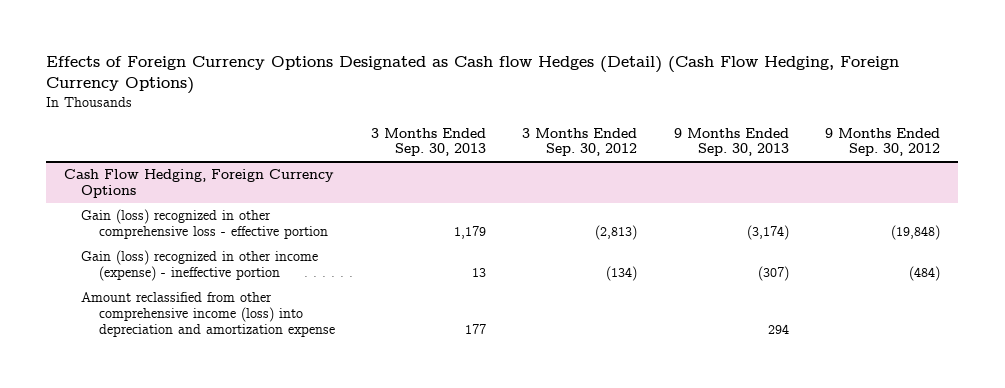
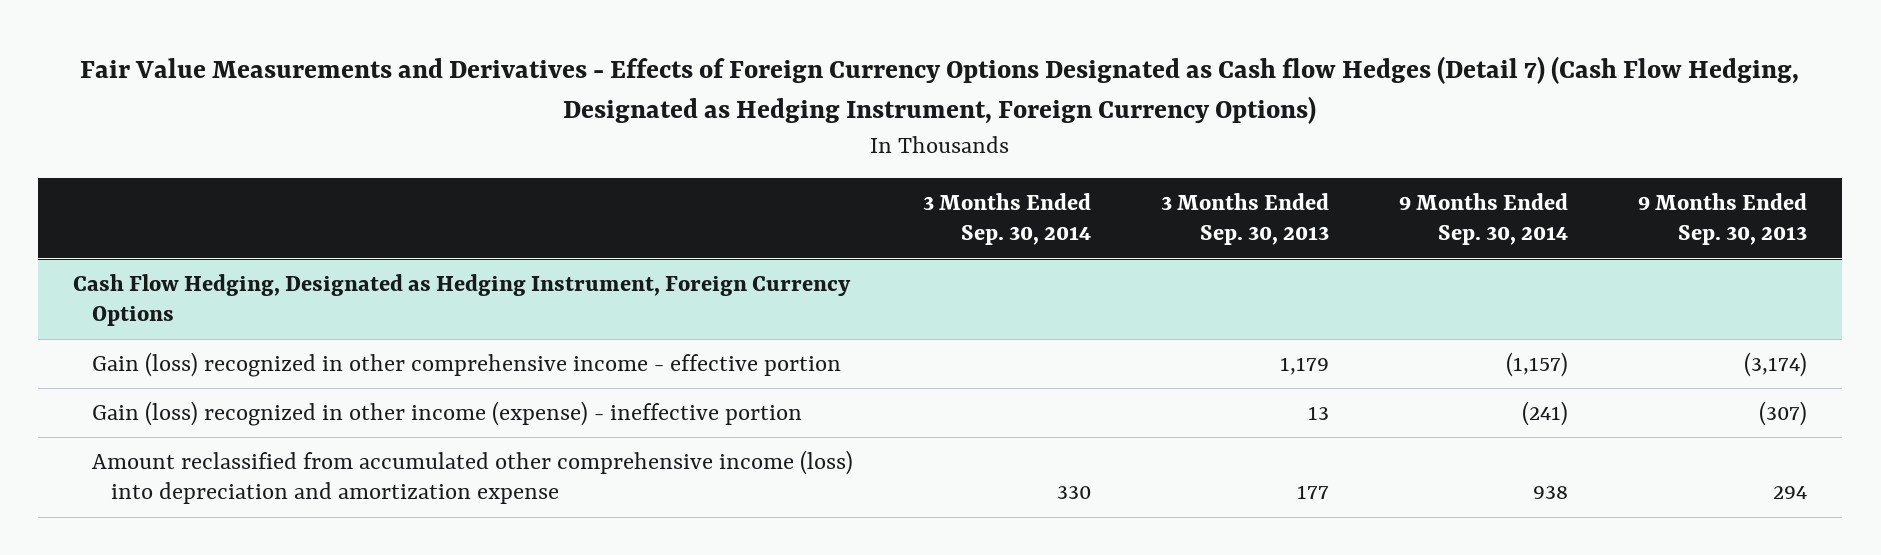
- Effects of Foreign Currency Options Designated as Cash flow Hedges (Detail) (Cash Flow Hedging, Foreign Currency Options)
+ Fair Value Measurements and Derivatives - Effects of Foreign Currency Options Designated as Cash flow Hedges (Detail 7) (Cash Flow Hedging, Designated as Hedging Instrument, Foreign Currency Options)
- | 3 Months Ended Sep. 30, 2013 | 3 Months Ended Sep. 30, 2012 | 9 Months Ended Sep. 30, 2013 | 9 Months Ended Sep. 30, 2012
+ | 3 Months Ended Sep. 30, 2014 | 3 Months Ended Sep. 30, 2013 | 9 Months Ended Sep. 30, 2014 | 9 Months Ended Sep. 30, 2013
- Cash Flow Hedging, Foreign Currency Options
- Gain (loss) recognized in other comprehensive loss - effective portion | 1,179 | (2,813) | (3,174) | (19,848)
+ Cash Flow Hedging, Designated as Hedging Instrument, Foreign Currency Options
+ Gain (loss) recognized in other comprehensive income - effective portion | | 1,179 | (1,157) | (3,174)
- Amount reclassified from other comprehensive income (loss) into depreciation and amortization expense | 177 | | 294 |
+ Amount reclassified from accumulated other comprehensive income (loss) into depreciation and amortization expense | 330 | 177 | 938 | 294

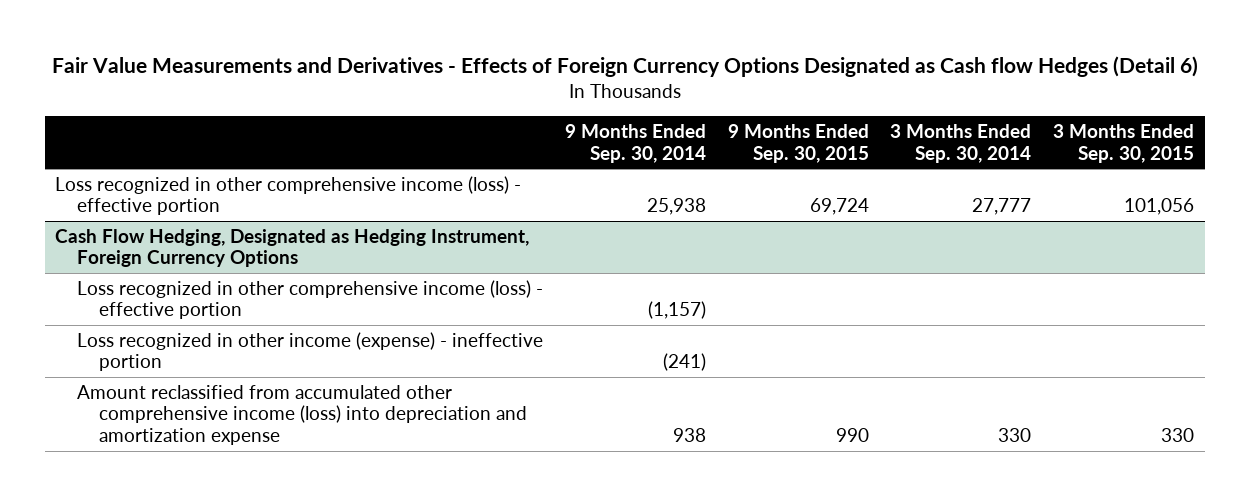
- Fair Value Measurements and Derivatives - Effects of Foreign Currency Options Designated as Cash flow Hedges (Detail 7) (Cash Flow Hedging, Designated as Hedging Instrument, Foreign Currency Options)
+ Fair Value Measurements and Derivatives - Effects of Foreign Currency Options Designated as Cash flow Hedges (Detail 6)
- | 3 Months Ended Sep. 30, 2014 | 3 Months Ended Sep. 30, 2013 | 9 Months Ended Sep. 30, 2014 | 9 Months Ended Sep. 30, 2013
+ | 9 Months Ended Sep. 30, 2014 | 9 Months Ended Sep. 30, 2015 | 3 Months Ended Sep. 30, 2014 | 3 Months Ended Sep. 30, 2015
+ Loss recognized in other comprehensive income (loss) - effective portion | 25,938 | 69,724 | 27,777 | 101,056
@ Cash Flow Hedging, Designated as Hedging Instrument, Foreign Currency Options
- Gain (loss) recognized in other comprehensive income - effective portion | | 1,179 | (1,157) | (3,174)
- Gain (loss) recognized in other income (expense) - ineffective portion | | 13 | (241) | (307)
+ Loss recognized in other comprehensive income (loss) - effective portion | (1,157) | | |
+ Loss recognized in other income (expense) - ineffective portion | (241) | | |

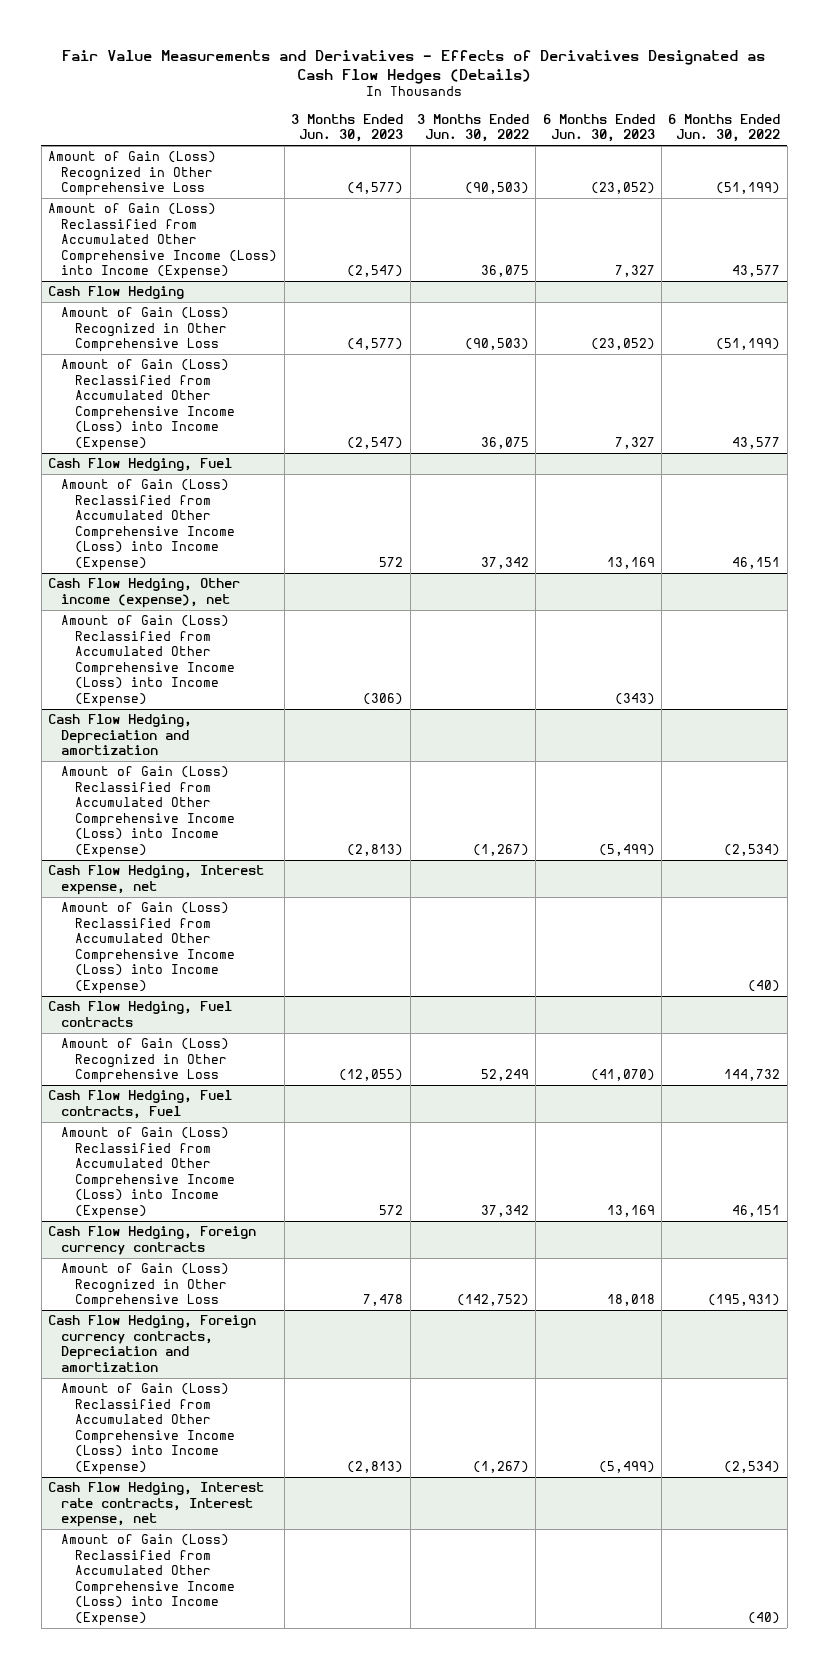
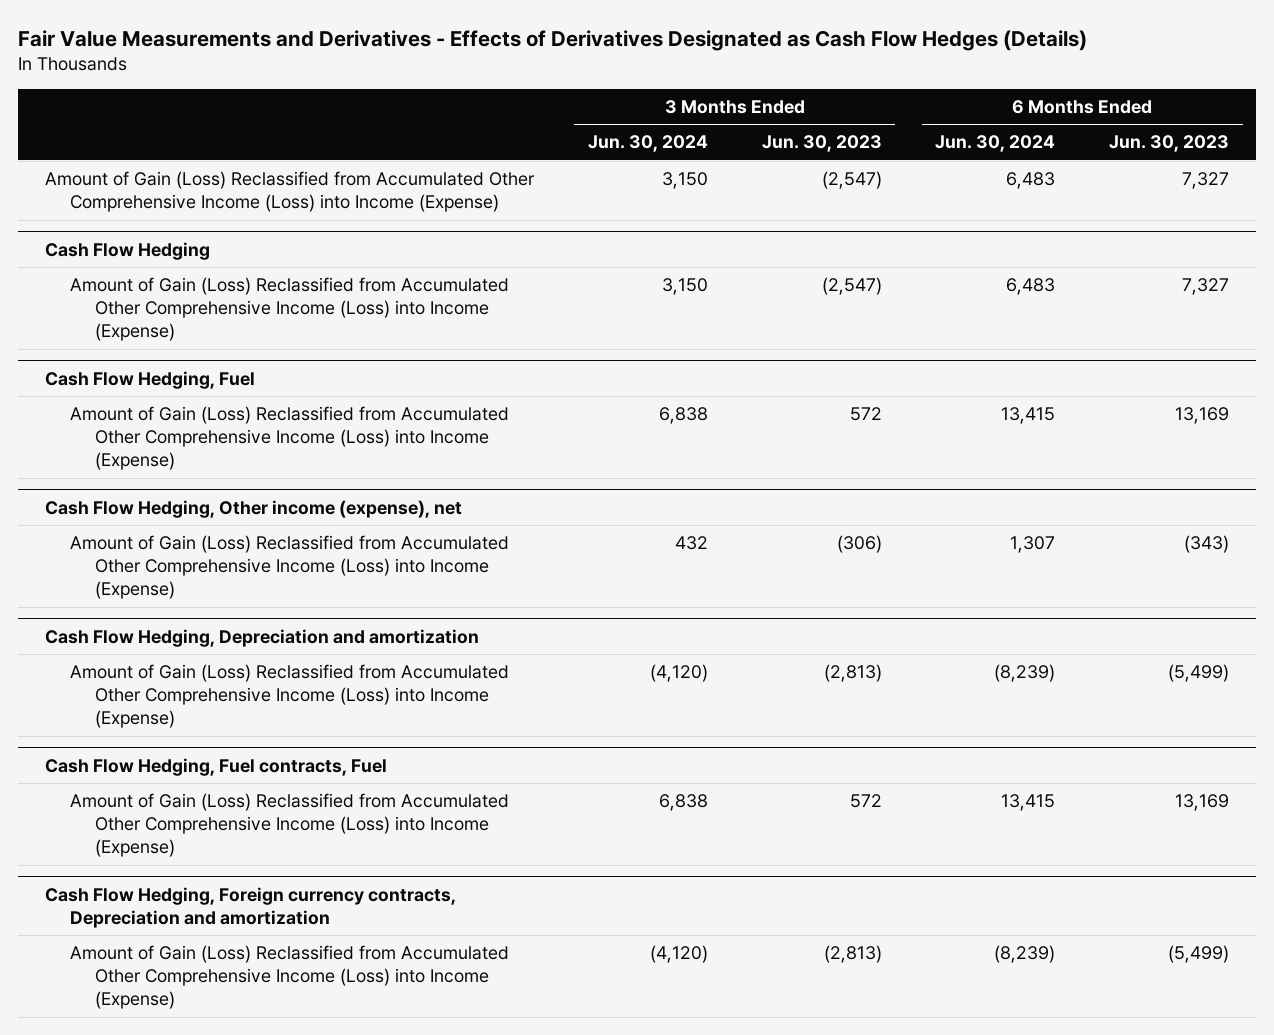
- | 3 Months Ended Jun. 30, 2023 | 3 Months Ended Jun. 30, 2022 | 6 Months Ended Jun. 30, 2023 | 6 Months Ended Jun. 30, 2022
+ | 3 Months Ended Jun. 30, 2024 | 3 Months Ended Jun. 30, 2023 | 6 Months Ended Jun. 30, 2024 | 6 Months Ended Jun. 30, 2023
- Amount of Gain (Loss) Recognized in Other Comprehensive Loss | (4,577) | (90,503) | (23,052) | (51,199)
@ Cash Flow Hedging
- Amount of Gain (Loss) Recognized in Other Comprehensive Loss | (4,577) | (90,503) | (23,052) | (51,199)
- Cash Flow Hedging, Interest expense, net
- Amount of Gain (Loss) Reclassified from Accumulated Other Comprehensive Income (Loss) into Income (Expense) | | | | (40)
- Cash Flow Hedging, Fuel contracts
- Amount of Gain (Loss) Recognized in Other Comprehensive Loss | (12,055) | 52,249 | (41,070) | 144,732
- Cash Flow Hedging, Foreign currency contracts
- Amount of Gain (Loss) Recognized in Other Comprehensive Loss | 7,478 | (142,752) | 18,018 | (195,931)
- Cash Flow Hedging, Interest rate contracts, Interest expense, net
- Amount of Gain (Loss) Reclassified from Accumulated Other Comprehensive Income (Loss) into Income (Expense) | | | | (40)

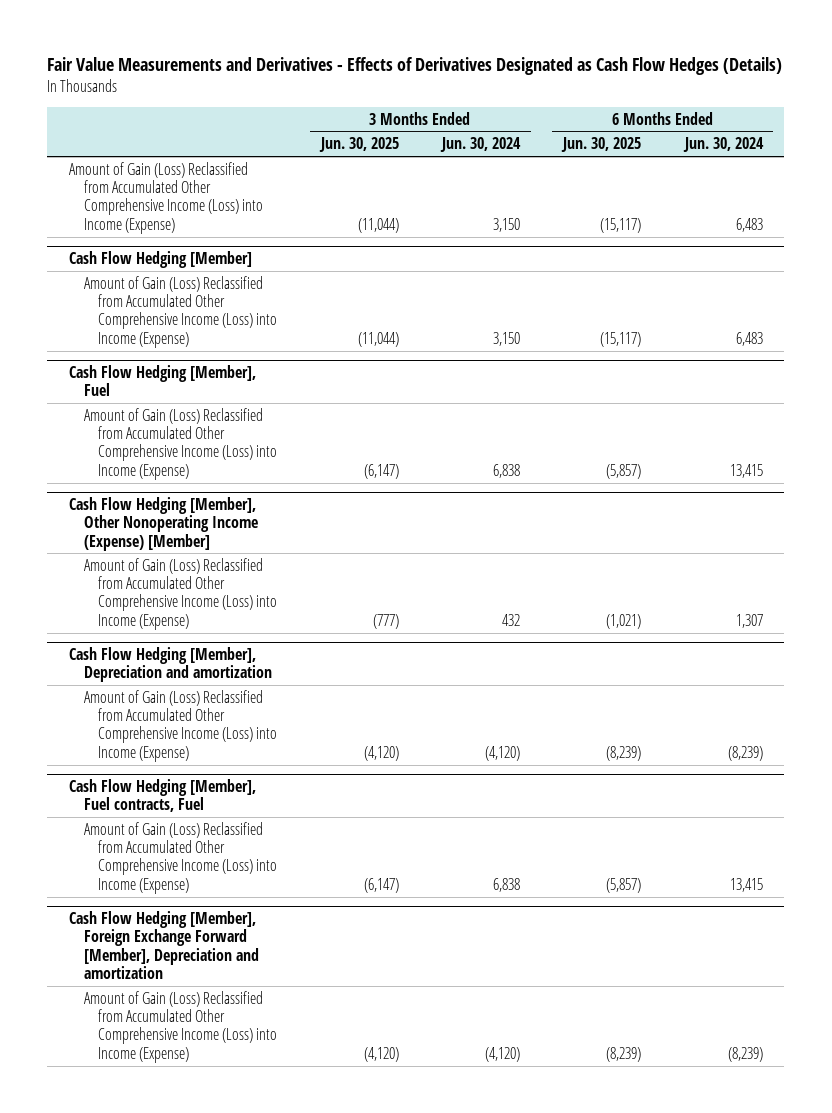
- | 3 Months Ended Jun. 30, 2024 | 3 Months Ended Jun. 30, 2023 | 6 Months Ended Jun. 30, 2024 | 6 Months Ended Jun. 30, 2023
+ | 3 Months Ended Jun. 30, 2025 | 3 Months Ended Jun. 30, 2024 | 6 Months Ended Jun. 30, 2025 | 6 Months Ended Jun. 30, 2024
- Cash Flow Hedging
+ Cash Flow Hedging [Member]
- Cash Flow Hedging, Fuel
+ Cash Flow Hedging [Member], Fuel
- Cash Flow Hedging, Other income (expense), net
+ Cash Flow Hedging [Member], Other Nonoperating Income (Expense) [Member]
- Cash Flow Hedging, Depreciation and amortization
+ Cash Flow Hedging [Member], Depreciation and amortization
- Cash Flow Hedging, Fuel contracts, Fuel
+ Cash Flow Hedging [Member], Fuel contracts, Fuel
- Cash Flow Hedging, Foreign currency contracts, Depreciation and amortization
+ Cash Flow Hedging [Member], Foreign Exchange Forward [Member], Depreciation and amortization

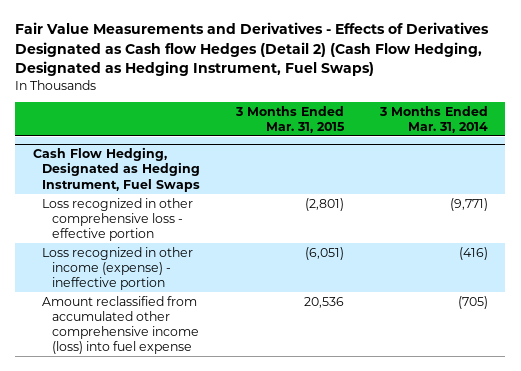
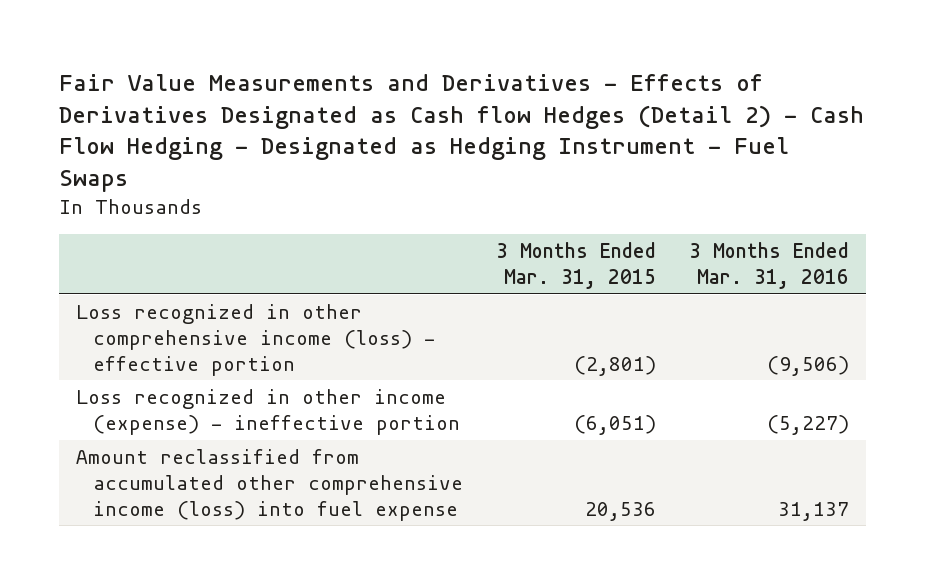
- Fair Value Measurements and Derivatives - Effects of Derivatives Designated as Cash flow Hedges (Detail 2) (Cash Flow Hedging, Designated as Hedging Instrument, Fuel Swaps)
+ Fair Value Measurements and Derivatives - Effects of Derivatives Designated as Cash flow Hedges (Detail 2) - Cash Flow Hedging - Designated as Hedging Instrument - Fuel Swaps
- | 3 Months Ended Mar. 31, 2015 | 3 Months Ended Mar. 31, 2014
+ | 3 Months Ended Mar. 31, 2015 | 3 Months Ended Mar. 31, 2016
- Cash Flow Hedging, Designated as Hedging Instrument, Fuel Swaps
- Loss recognized in other comprehensive loss - effective portion | (2,801) | (9,771)
+ Loss recognized in other comprehensive income (loss) - effective portion | (2,801) | (9,506)

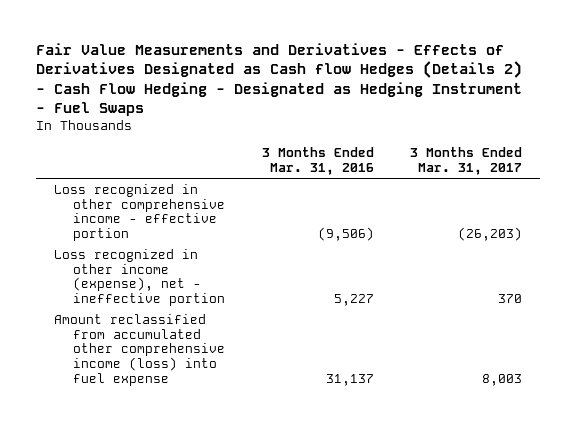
- Fair Value Measurements and Derivatives - Effects of Derivatives Designated as Cash flow Hedges (Detail 2) - Cash Flow Hedging - Designated as Hedging Instrument - Fuel Swaps
+ Fair Value Measurements and Derivatives - Effects of Derivatives Designated as Cash flow Hedges (Details 2) - Cash Flow Hedging - Designated as Hedging Instrument - Fuel Swaps
- | 3 Months Ended Mar. 31, 2015 | 3 Months Ended Mar. 31, 2016
+ | 3 Months Ended Mar. 31, 2016 | 3 Months Ended Mar. 31, 2017
- Loss recognized in other comprehensive income (loss) - effective portion | (2,801) | (9,506)
- Loss recognized in other income (expense) - ineffective portion | (6,051) | (5,227)
+ Loss recognized in other comprehensive income - effective portion | (9,506) | (26,203)
+ Loss recognized in other income (expense), net - ineffective portion | 5,227 | 370

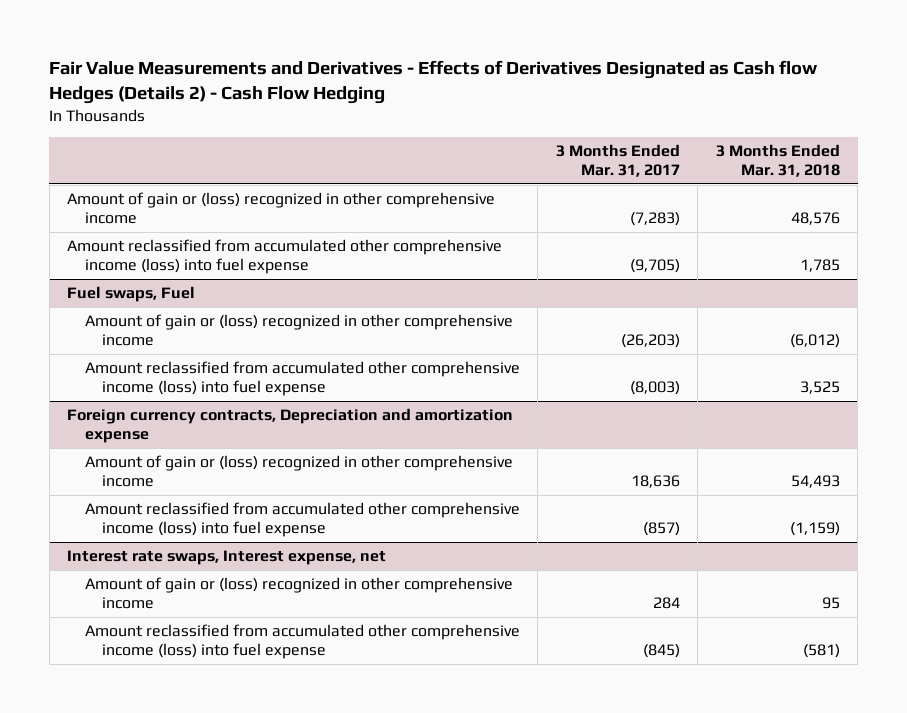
- Fair Value Measurements and Derivatives - Effects of Derivatives Designated as Cash flow Hedges (Details 2) - Cash Flow Hedging - Designated as Hedging Instrument - Fuel Swaps
+ Fair Value Measurements and Derivatives - Effects of Derivatives Designated as Cash flow Hedges (Details 2) - Cash Flow Hedging
- | 3 Months Ended Mar. 31, 2016 | 3 Months Ended Mar. 31, 2017
+ | 3 Months Ended Mar. 31, 2017 | 3 Months Ended Mar. 31, 2018
- Loss recognized in other comprehensive income - effective portion | (9,506) | (26,203)
- Loss recognized in other income (expense), net - ineffective portion | 5,227 | 370
- Amount reclassified from accumulated other comprehensive income (loss) into fuel expense | 31,137 | 8,003
+ Amount of gain or (loss) recognized in other comprehensive income | (7,283) | 48,576
+ Amount reclassified from accumulated other comprehensive income (loss) into fuel expense | (9,705) | 1,785
+ Fuel swaps, Fuel
+ Amount of gain or (loss) recognized in other comprehensive income | (26,203) | (6,012)
+ Amount reclassified from accumulated other comprehensive income (loss) into fuel expense | (8,003) | 3,525
+ Foreign currency contracts, Depreciation and amortization expense
+ Amount of gain or (loss) recognized in other comprehensive income | 18,636 | 54,493
+ Amount reclassified from accumulated other comprehensive income (loss) into fuel expense | (857) | (1,159)
+ Interest rate swaps, Interest expense, net
+ Amount of gain or (loss) recognized in other comprehensive income | 284 | 95
+ Amount reclassified from accumulated other comprehensive income (loss) into fuel expense | (845) | (581)

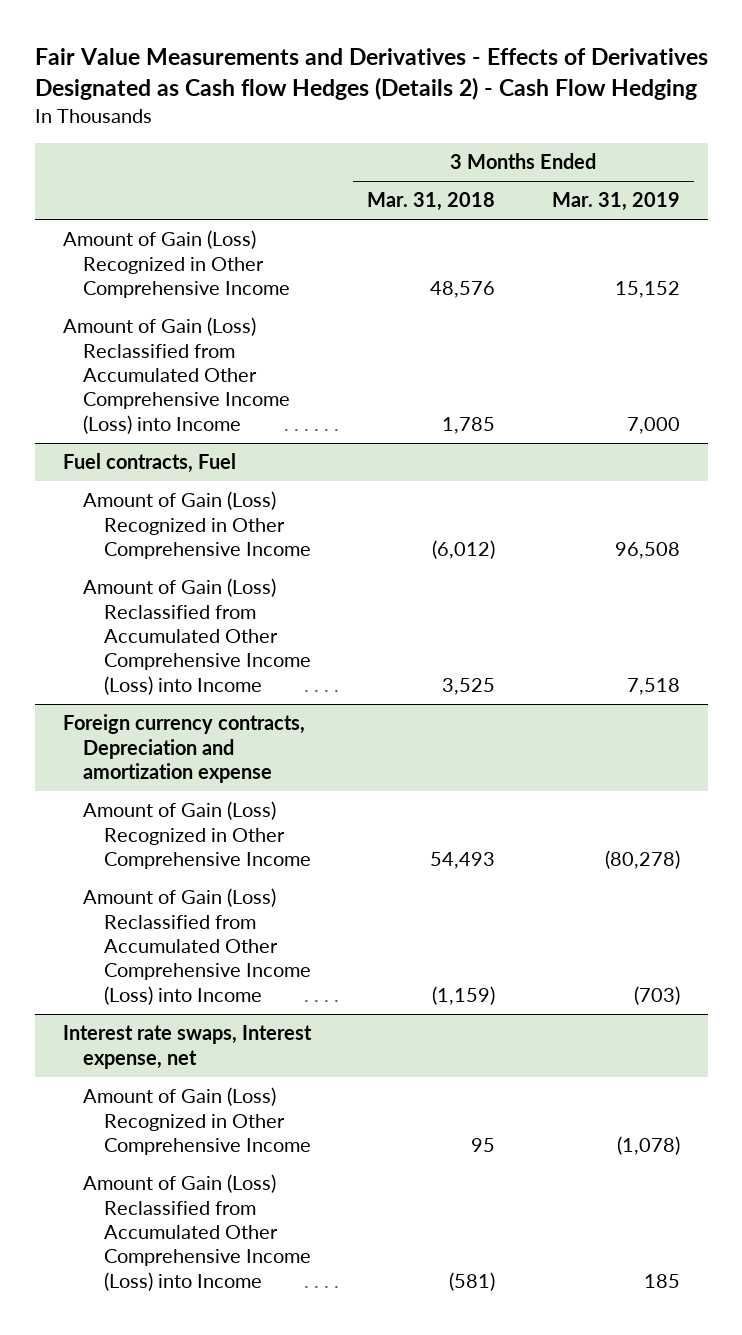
- | 3 Months Ended Mar. 31, 2017 | 3 Months Ended Mar. 31, 2018
+ | 3 Months Ended Mar. 31, 2018 | 3 Months Ended Mar. 31, 2019
- Amount of gain or (loss) recognized in other comprehensive income | (7,283) | 48,576
- Amount reclassified from accumulated other comprehensive income (loss) into fuel expense | (9,705) | 1,785
- Fuel swaps, Fuel
- Amount of gain or (loss) recognized in other comprehensive income | (26,203) | (6,012)
- Amount reclassified from accumulated other comprehensive income (loss) into fuel expense | (8,003) | 3,525
+ Amount of Gain (Loss) Recognized in Other Comprehensive Income | 48,576 | 15,152
+ Amount of Gain (Loss) Reclassified from Accumulated Other Comprehensive Income (Loss) into Income | 1,785 | 7,000
+ Fuel contracts, Fuel
+ Amount of Gain (Loss) Recognized in Other Comprehensive Income | (6,012) | 96,508
+ Amount of Gain (Loss) Reclassified from Accumulated Other Comprehensive Income (Loss) into Income | 3,525 | 7,518
@ Foreign currency contracts, Depreciation and amortization expense
- Amount of gain or (loss) recognized in other comprehensive income | 18,636 | 54,493
- Amount reclassified from accumulated other comprehensive income (loss) into fuel expense | (857) | (1,159)
+ Amount of Gain (Loss) Recognized in Other Comprehensive Income | 54,493 | (80,278)
+ Amount of Gain (Loss) Reclassified from Accumulated Other Comprehensive Income (Loss) into Income | (1,159) | (703)
@ Interest rate swaps, Interest expense, net
- Amount of gain or (loss) recognized in other comprehensive income | 284 | 95
- Amount reclassified from accumulated other comprehensive income (loss) into fuel expense | (845) | (581)
+ Amount of Gain (Loss) Recognized in Other Comprehensive Income | 95 | (1,078)
+ Amount of Gain (Loss) Reclassified from Accumulated Other Comprehensive Income (Loss) into Income | (581) | 185

